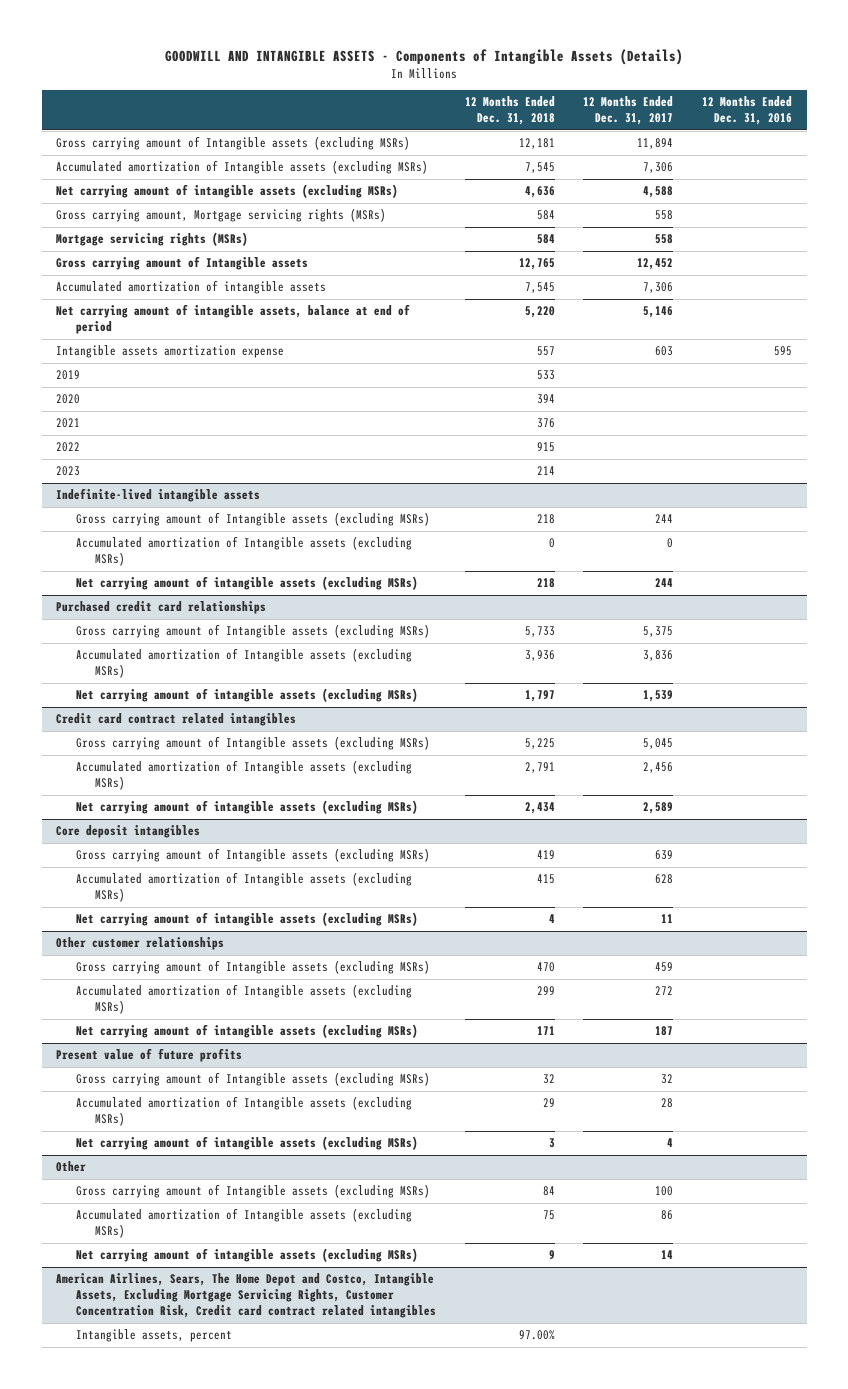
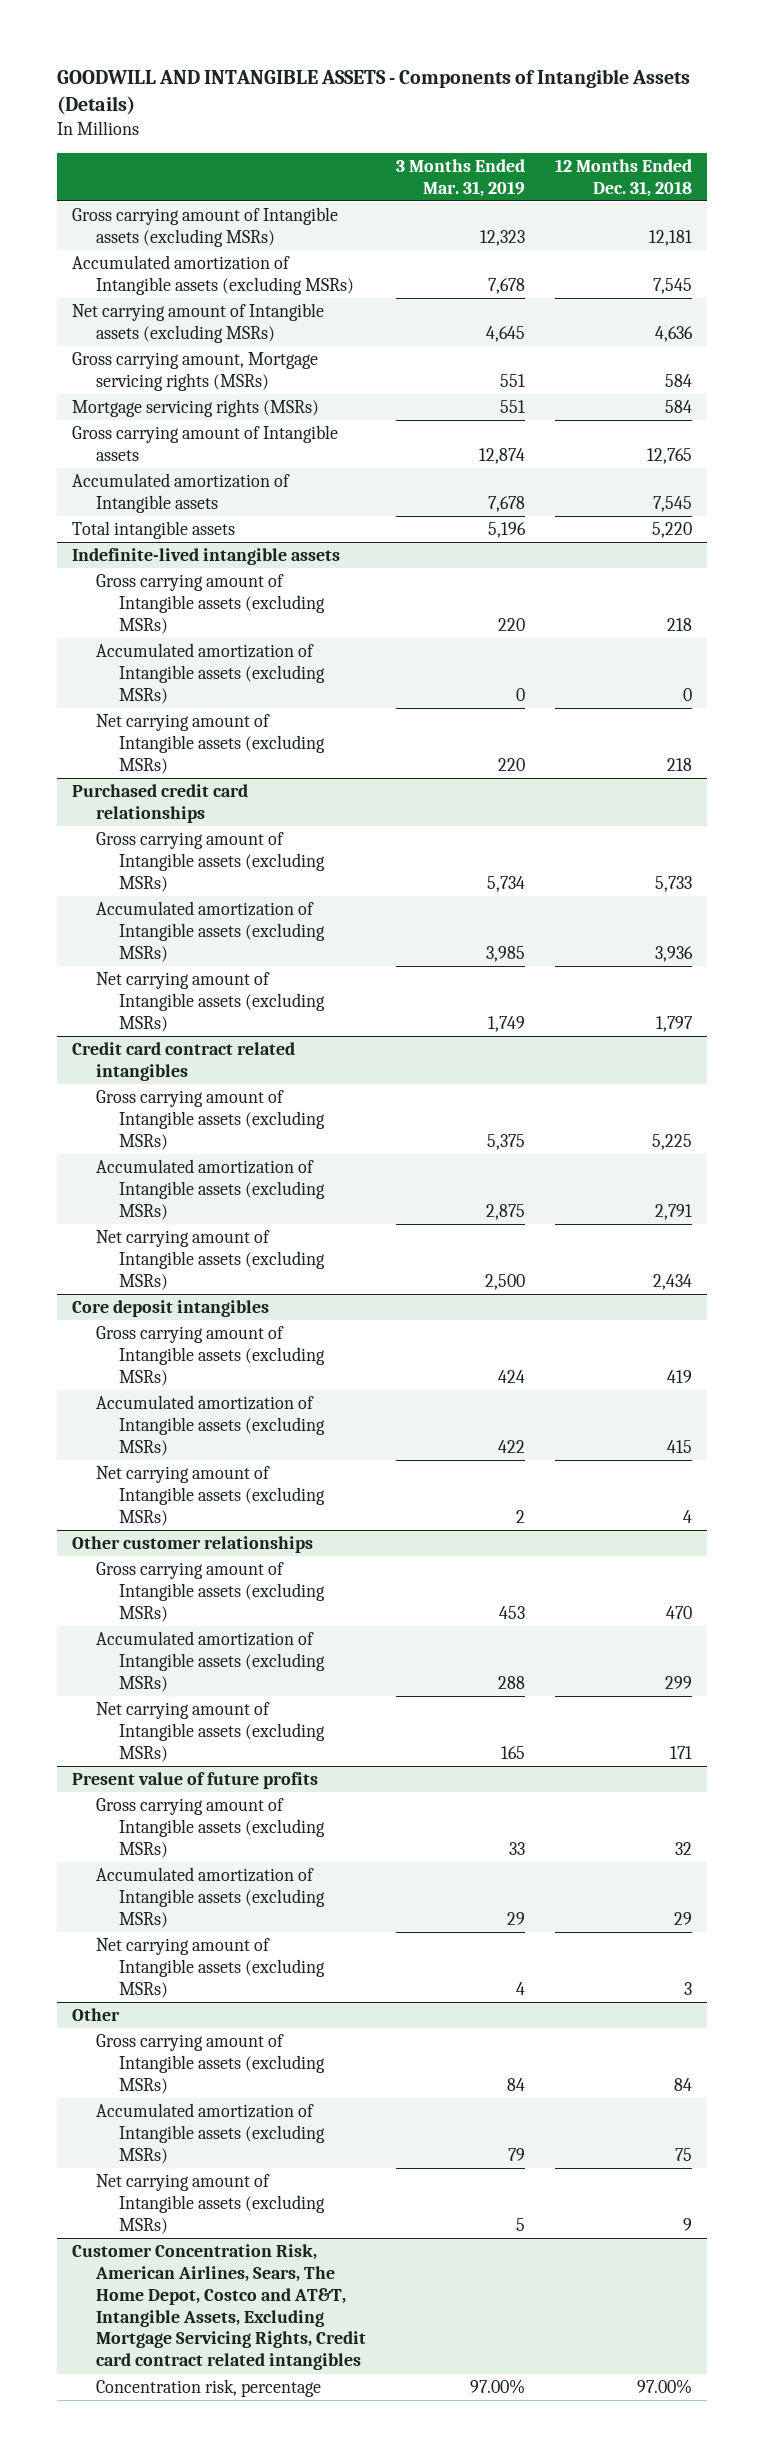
- | 12 Months Ended Dec. 31, 2018 | 12 Months Ended Dec. 31, 2017 | 12 Months Ended Dec. 31, 2016
+ | 3 Months Ended Mar. 31, 2019 | 12 Months Ended Dec. 31, 2018
- Net carrying amount of intangible assets (excluding MSRs) | 4,636 | 4,588 |
+ Net carrying amount of Intangible assets (excluding MSRs) | 4,645 | 4,636
- Accumulated amortization of intangible assets | 7,545 | 7,306 |
- Net carrying amount of intangible assets, balance at end of period | 5,220 | 5,146 |
- Intangible assets amortization expense | 557 | 603 | 595
- 2019 | 533 | |
- 2020 | 394 | |
- 2021 | 376 | |
- 2022 | 915 | |
- 2023 | 214 | |
+ Accumulated amortization of Intangible assets | 7,678 | 7,545
+ Total intangible assets | 5,196 | 5,220
@ Indefinite-lived intangible assets
- Net carrying amount of intangible assets (excluding MSRs) | 218 | 244 |
+ Net carrying amount of Intangible assets (excluding MSRs) | 220 | 218
@ Purchased credit card relationships
- Net carrying amount of intangible assets (excluding MSRs) | 1,797 | 1,539 |
+ Net carrying amount of Intangible assets (excluding MSRs) | 1,749 | 1,797
@ Credit card contract related intangibles
- Net carrying amount of intangible assets (excluding MSRs) | 2,434 | 2,589 |
+ Net carrying amount of Intangible assets (excluding MSRs) | 2,500 | 2,434
@ Core deposit intangibles
- Net carrying amount of intangible assets (excluding MSRs) | 4 | 11 |
+ Net carrying amount of Intangible assets (excluding MSRs) | 2 | 4
@ Other customer relationships
- Net carrying amount of intangible assets (excluding MSRs) | 171 | 187 |
+ Net carrying amount of Intangible assets (excluding MSRs) | 165 | 171
@ Present value of future profits
- Net carrying amount of intangible assets (excluding MSRs) | 3 | 4 |
+ Net carrying amount of Intangible assets (excluding MSRs) | 4 | 3
@ Other
- Net carrying amount of intangible assets (excluding MSRs) | 9 | 14 |
- American Airlines, Sears, The Home Depot and Costco, Intangible Assets, Excluding Mortgage Servicing Rights, Customer Concentration Risk, Credit card contract related intangibles
- Intangible assets, percent | 97.00% | |
@ Other
+ Net carrying amount of Intangible assets (excluding MSRs) | 5 | 9
+ Customer Concentration Risk, American Airlines, Sears, The Home Depot, Costco and AT&T, Intangible Assets, Excluding Mortgage Servicing Rights, Credit card contract related intangibles
+ Concentration risk, percentage | 97.00% | 97.00%

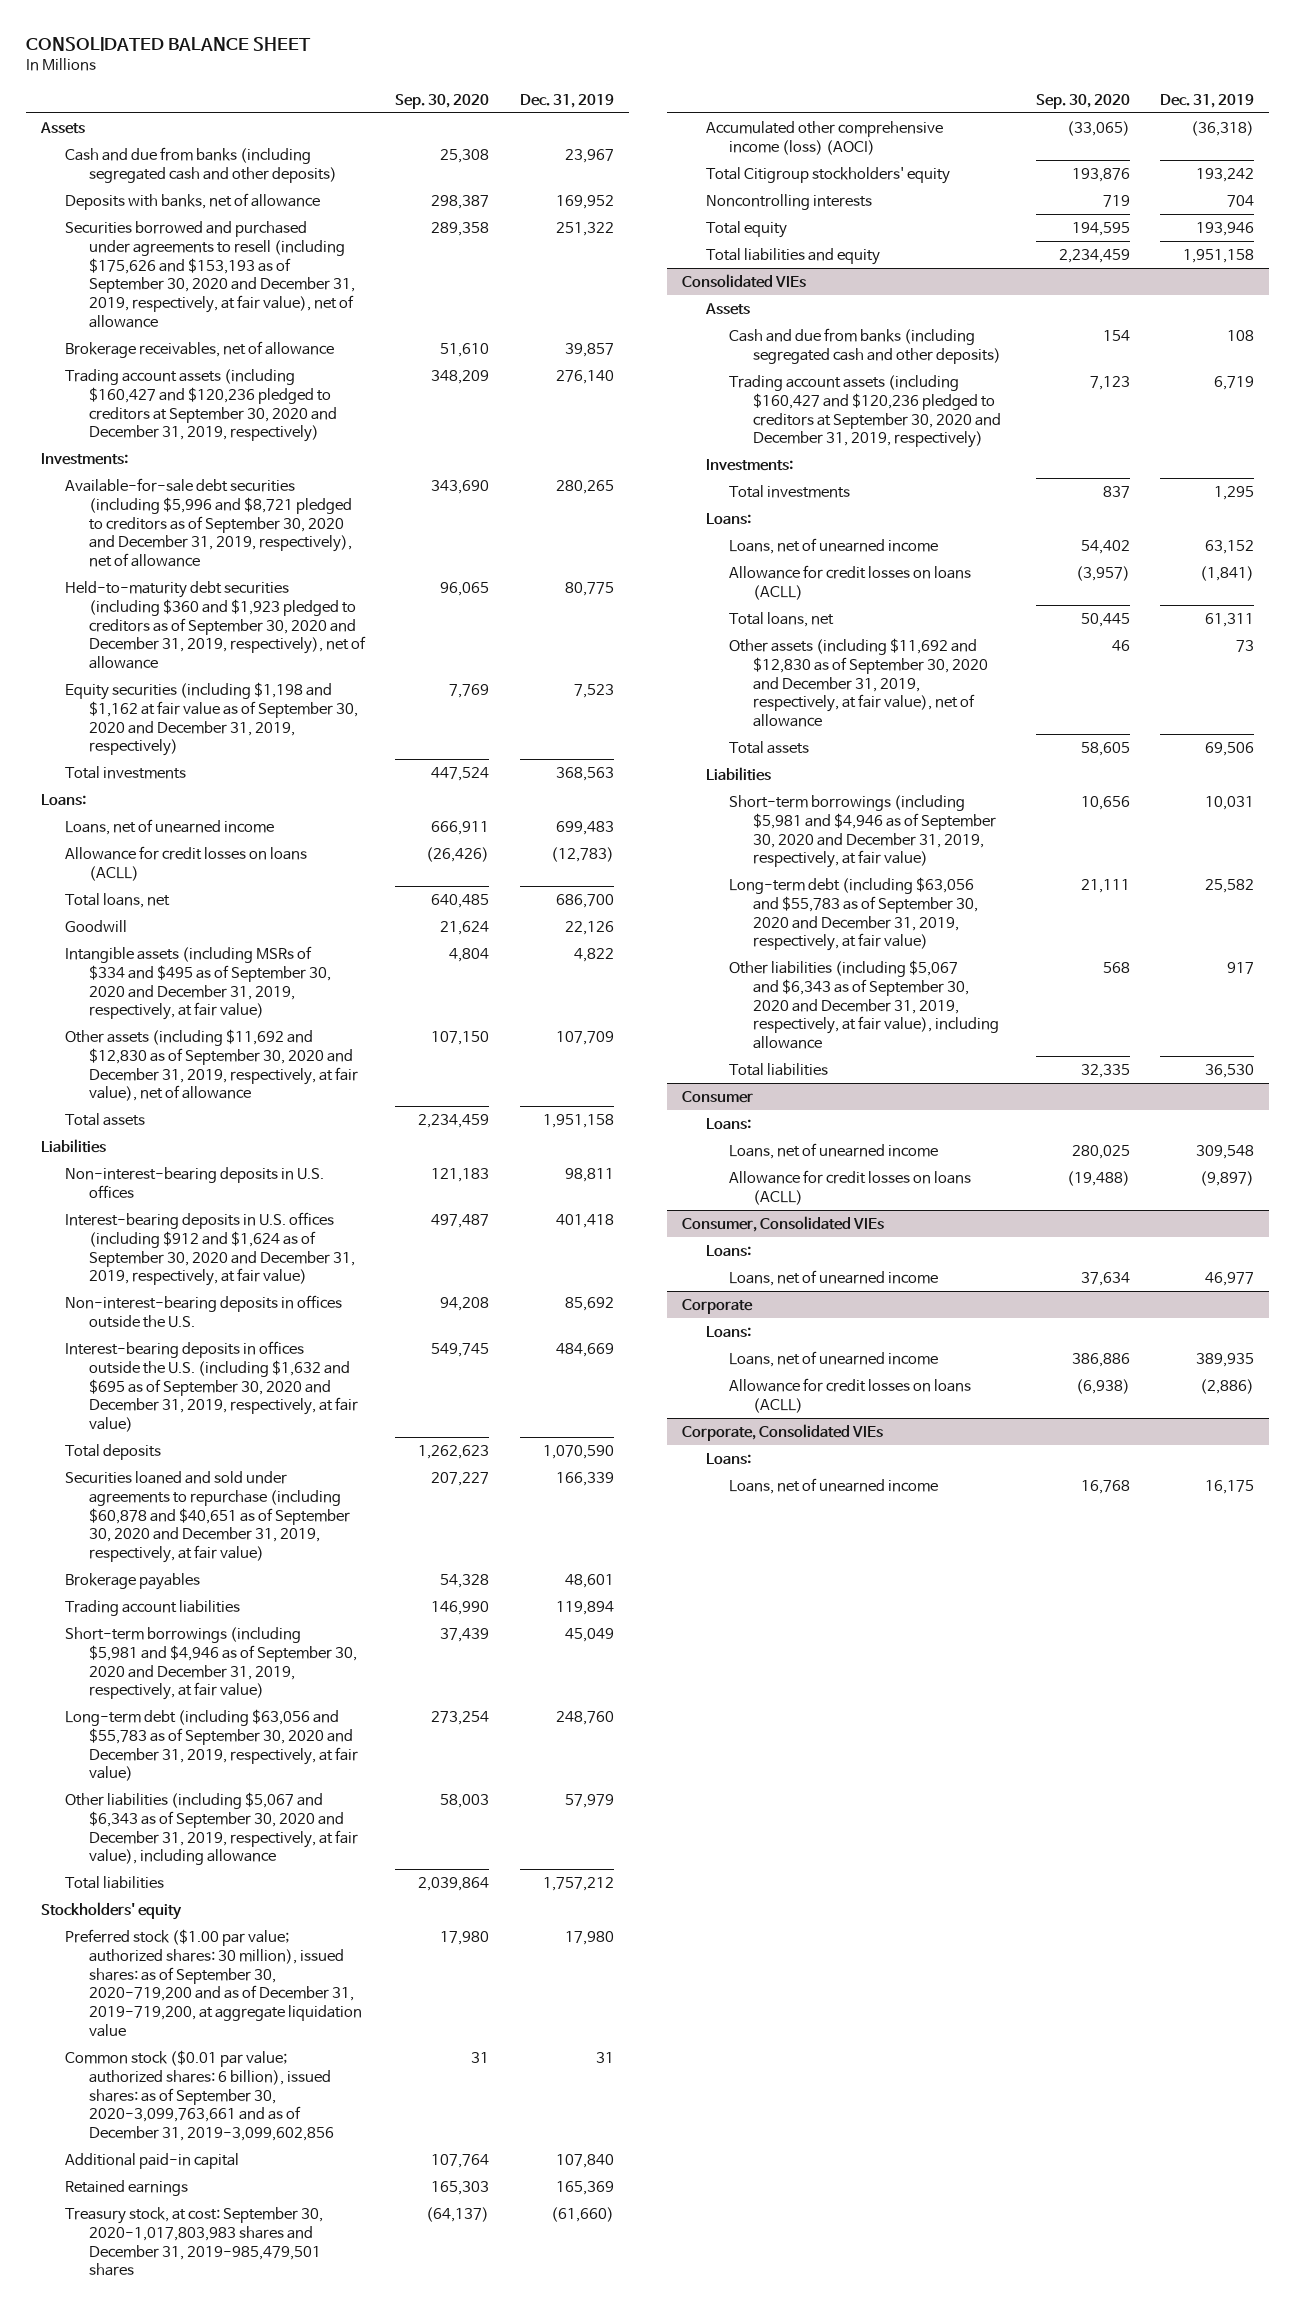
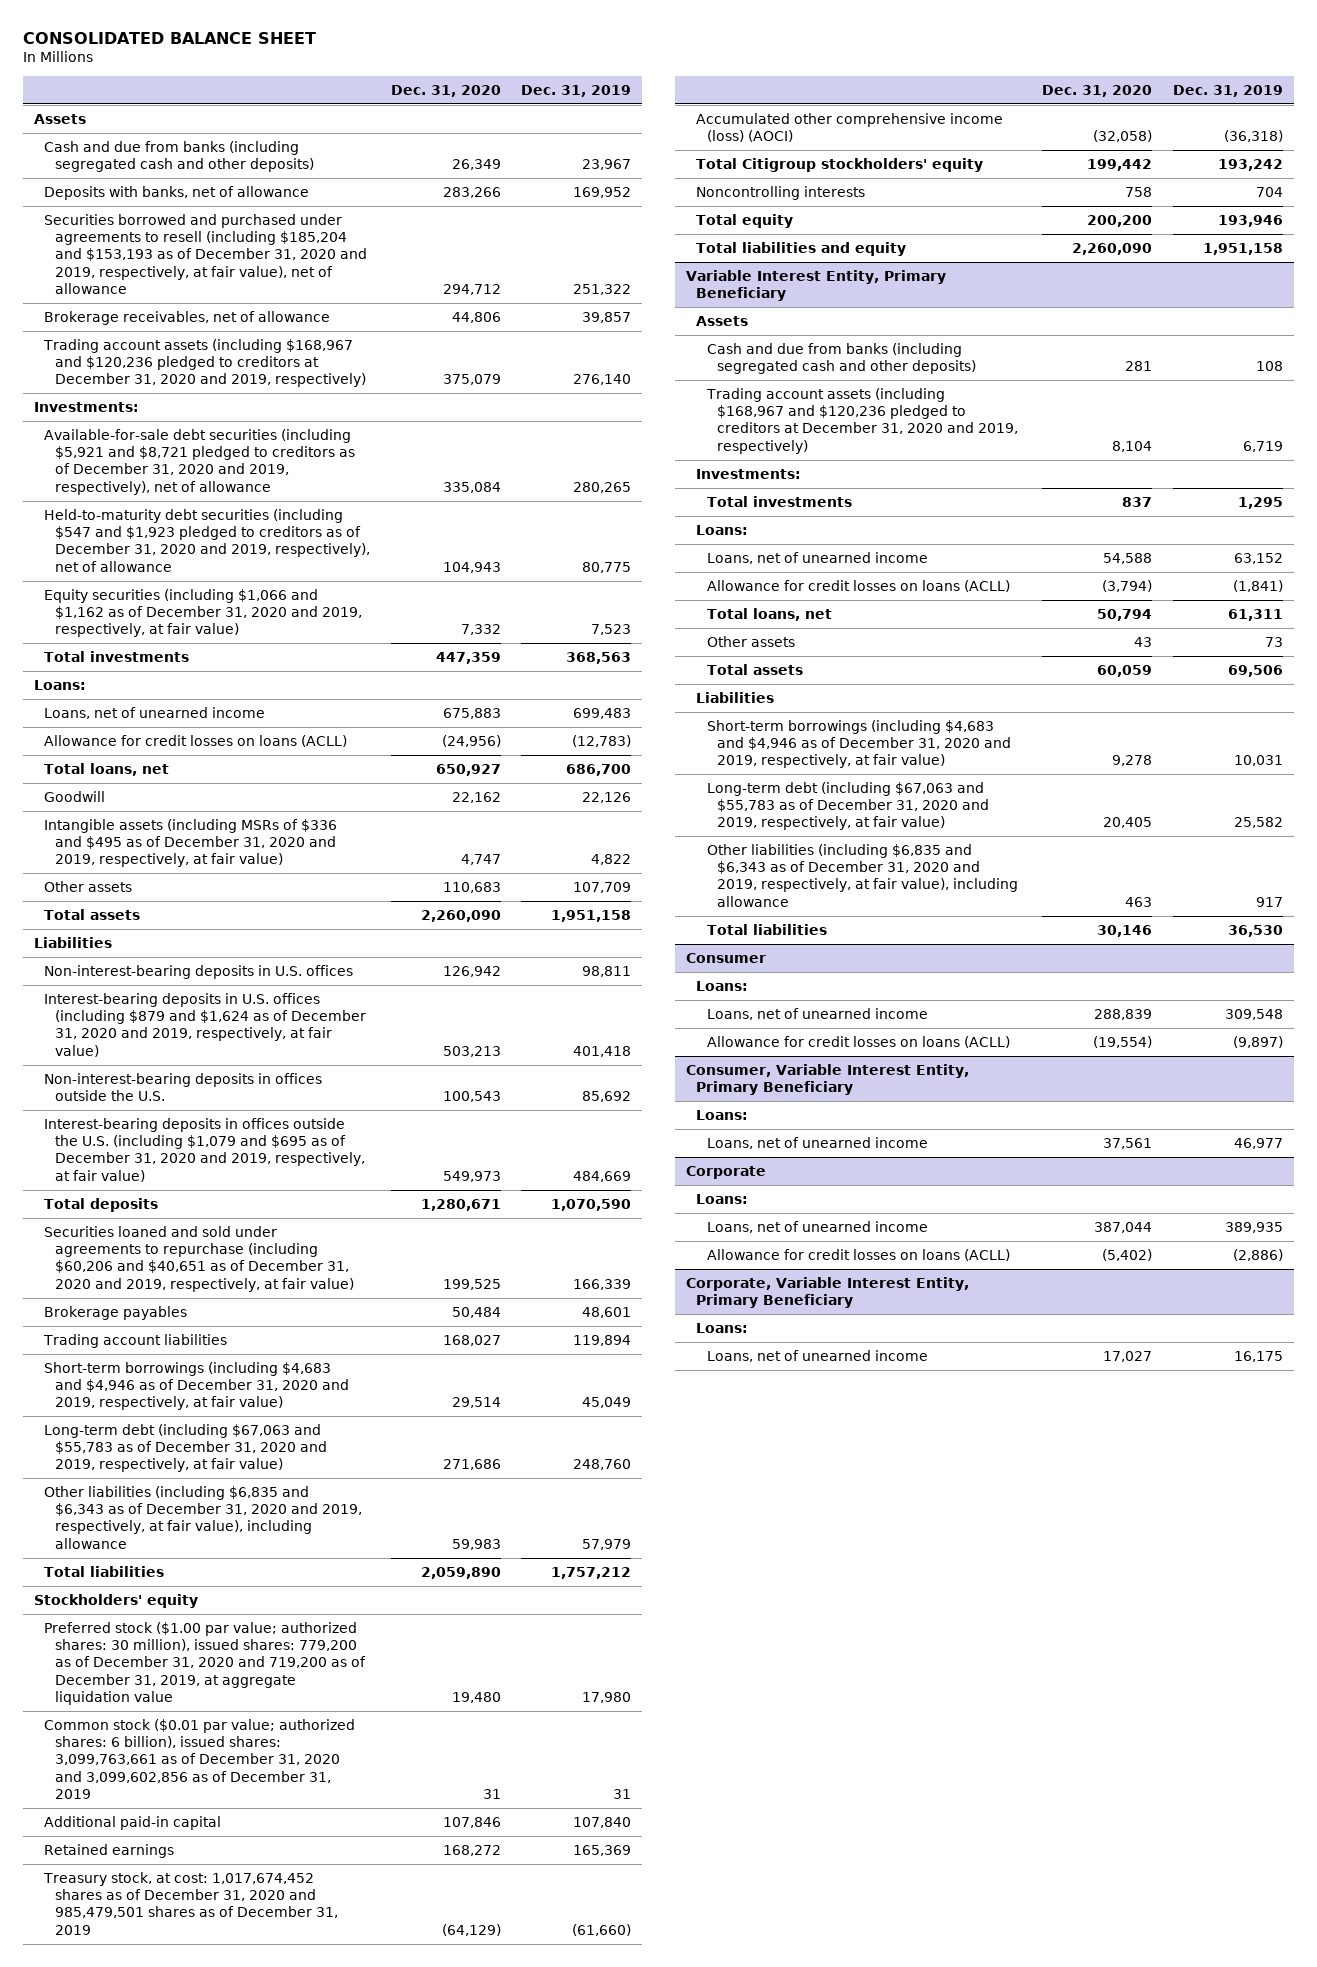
- | Sep. 30, 2020 | Dec. 31, 2019
+ | Dec. 31, 2020 | Dec. 31, 2019
- Securities borrowed and purchased under agreements to resell (including $175,626 and $153,193 as of September 30, 2020 and December 31, 2019, respectively, at fair value), net of allowance | 289,358 | 251,322
+ Securities borrowed and purchased under agreements to resell (including $185,204 and $153,193 as of December 31, 2020 and 2019, respectively, at fair value), net of allowance | 294,712 | 251,322
- Trading account assets (including $160,427 and $120,236 pledged to creditors at September 30, 2020 and December 31, 2019, respectively) | 348,209 | 276,140
+ Trading account assets (including $168,967 and $120,236 pledged to creditors at December 31, 2020 and 2019, respectively) | 375,079 | 276,140
- Available-for-sale debt securities (including $5,996 and $8,721 pledged to creditors as of September 30, 2020 and December 31, 2019, respectively), net of allowance | 343,690 | 280,265
- Held-to-maturity debt securities (including $360 and $1,923 pledged to creditors as of September 30, 2020 and December 31, 2019, respectively), net of allowance | 96,065 | 80,775
- Equity securities (including $1,198 and $1,162 at fair value as of September 30, 2020 and December 31, 2019, respectively) | 7,769 | 7,523
+ Available-for-sale debt securities (including $5,921 and $8,721 pledged to creditors as of December 31, 2020 and 2019, respectively), net of allowance | 335,084 | 280,265
+ Held-to-maturity debt securities (including $547 and $1,923 pledged to creditors as of December 31, 2020 and 2019, respectively), net of allowance | 104,943 | 80,775
+ Equity securities (including $1,066 and $1,162 as of December 31, 2020 and 2019, respectively, at fair value) | 7,332 | 7,523
- Intangible assets (including MSRs of $334 and $495 as of September 30, 2020 and December 31, 2019, respectively, at fair value) | 4,804 | 4,822
- Other assets (including $11,692 and $12,830 as of September 30, 2020 and December 31, 2019, respectively, at fair value), net of allowance | 107,150 | 107,709
+ Intangible assets (including MSRs of $336 and $495 as of December 31, 2020 and 2019, respectively, at fair value) | 4,747 | 4,822
+ Other assets | 110,683 | 107,709
- Interest-bearing deposits in U.S. offices (including $912 and $1,624 as of September 30, 2020 and December 31, 2019, respectively, at fair value) | 497,487 | 401,418
+ Interest-bearing deposits in U.S. offices (including $879 and $1,624 as of December 31, 2020 and 2019, respectively, at fair value) | 503,213 | 401,418
- Interest-bearing deposits in offices outside the U.S. (including $1,632 and $695 as of September 30, 2020 and December 31, 2019, respectively, at fair value) | 549,745 | 484,669
+ Interest-bearing deposits in offices outside the U.S. (including $1,079 and $695 as of December 31, 2020 and 2019, respectively, at fair value) | 549,973 | 484,669
- Securities loaned and sold under agreements to repurchase (including $60,878 and $40,651 as of September 30, 2020 and December 31, 2019, respectively, at fair value) | 207,227 | 166,339
+ Securities loaned and sold under agreements to repurchase (including $60,206 and $40,651 as of December 31, 2020 and 2019, respectively, at fair value) | 199,525 | 166,339
- Short-term borrowings (including $5,981 and $4,946 as of September 30, 2020 and December 31, 2019, respectively, at fair value) | 37,439 | 45,049
- Long-term debt (including $63,056 and $55,783 as of September 30, 2020 and December 31, 2019, respectively, at fair value) | 273,254 | 248,760
- Other liabilities (including $5,067 and $6,343 as of September 30, 2020 and December 31, 2019, respectively, at fair value), including allowance | 58,003 | 57,979
+ Short-term borrowings (including $4,683 and $4,946 as of December 31, 2020 and 2019, respectively, at fair value) | 29,514 | 45,049
+ Long-term debt (including $67,063 and $55,783 as of December 31, 2020 and 2019, respectively, at fair value) | 271,686 | 248,760
+ Other liabilities (including $6,835 and $6,343 as of December 31, 2020 and 2019, respectively, at fair value), including allowance | 59,983 | 57,979
- Preferred stock ($1.00 par value; authorized shares: 30 million), issued shares: as of September 30, 2020-719,200 and as of December 31, 2019-719,200, at aggregate liquidation value | 17,980 | 17,980
- Common stock ($0.01 par value; authorized shares: 6 billion), issued shares: as of September 30, 2020-3,099,763,661 and as of December 31, 2019-3,099,602,856 | 31 | 31
+ Preferred stock ($1.00 par value; authorized shares: 30 million), issued shares: 779,200 as of December 31, 2020 and 719,200 as of December 31, 2019, at aggregate liquidation value | 19,480 | 17,980
+ Common stock ($0.01 par value; authorized shares: 6 billion), issued shares: 3,099,763,661 as of December 31, 2020 and 3,099,602,856 as of December 31, 2019 | 31 | 31
- Treasury stock, at cost: September 30, 2020-1,017,803,983 shares and December 31, 2019-985,479,501 shares | (64,137) | (61,660)
+ Treasury stock, at cost: 1,017,674,452 shares as of December 31, 2020 and 985,479,501 shares as of December 31, 2019 | (64,129) | (61,660)
- Consolidated VIEs
+ Variable Interest Entity, Primary Beneficiary
- Trading account assets (including $160,427 and $120,236 pledged to creditors at September 30, 2020 and December 31, 2019, respectively) | 7,123 | 6,719
+ Trading account assets (including $168,967 and $120,236 pledged to creditors at December 31, 2020 and 2019, respectively) | 8,104 | 6,719
- Other assets (including $11,692 and $12,830 as of September 30, 2020 and December 31, 2019, respectively, at fair value), net of allowance | 46 | 73
+ Other assets | 43 | 73
- Short-term borrowings (including $5,981 and $4,946 as of September 30, 2020 and December 31, 2019, respectively, at fair value) | 10,656 | 10,031
- Long-term debt (including $63,056 and $55,783 as of September 30, 2020 and December 31, 2019, respectively, at fair value) | 21,111 | 25,582
- Other liabilities (including $5,067 and $6,343 as of September 30, 2020 and December 31, 2019, respectively, at fair value), including allowance | 568 | 917
+ Short-term borrowings (including $4,683 and $4,946 as of December 31, 2020 and 2019, respectively, at fair value) | 9,278 | 10,031
+ Long-term debt (including $67,063 and $55,783 as of December 31, 2020 and 2019, respectively, at fair value) | 20,405 | 25,582
+ Other liabilities (including $6,835 and $6,343 as of December 31, 2020 and 2019, respectively, at fair value), including allowance | 463 | 917
- Consumer, Consolidated VIEs
+ Consumer, Variable Interest Entity, Primary Beneficiary
- Corporate, Consolidated VIEs
+ Corporate, Variable Interest Entity, Primary Beneficiary

